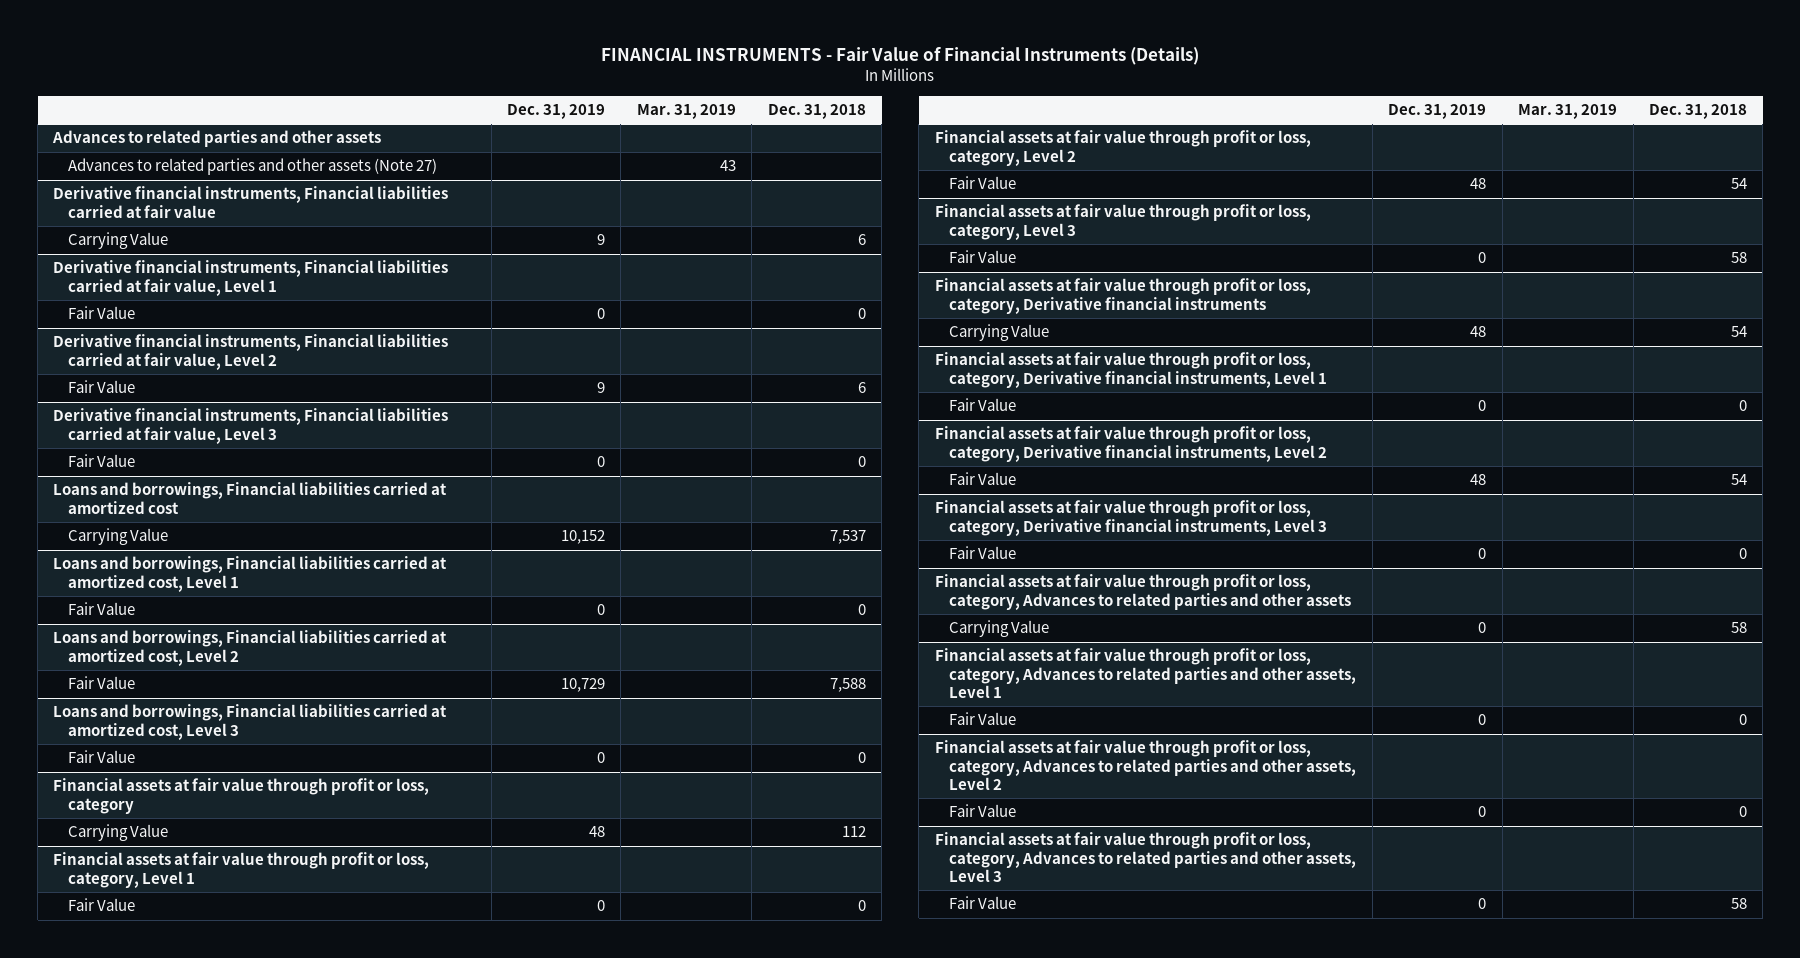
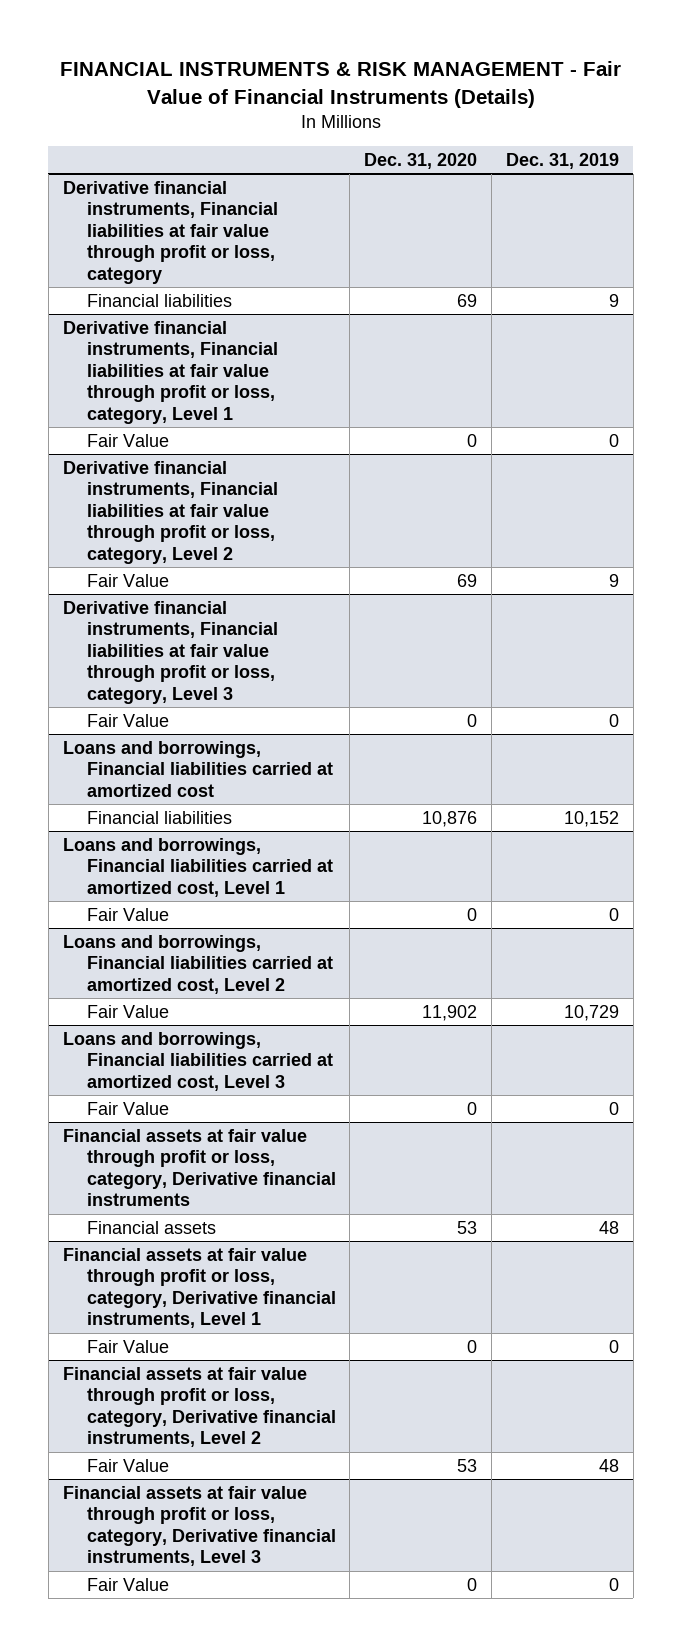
- FINANCIAL INSTRUMENTS - Fair Value of Financial Instruments (Details)
+ FINANCIAL INSTRUMENTS & RISK MANAGEMENT - Fair Value of Financial Instruments (Details)
- | Dec. 31, 2019 | Mar. 31, 2019 | Dec. 31, 2018
+ | Dec. 31, 2020 | Dec. 31, 2019
- Advances to related parties and other assets
- Advances to related parties and other assets (Note 27) | | 43 |
- Derivative financial instruments, Financial liabilities carried at fair value
- Carrying Value | 9 | | 6
- Derivative financial instruments, Financial liabilities carried at fair value, Level 1
+ Derivative financial instruments, Financial liabilities at fair value through profit or loss, category
+ Financial liabilities | 69 | 9
+ Derivative financial instruments, Financial liabilities at fair value through profit or loss, category, Level 1
- Derivative financial instruments, Financial liabilities carried at fair value, Level 2
+ Derivative financial instruments, Financial liabilities at fair value through profit or loss, category, Level 2
- Derivative financial instruments, Financial liabilities carried at fair value, Level 3
+ Derivative financial instruments, Financial liabilities at fair value through profit or loss, category, Level 3
@ Loans and borrowings, Financial liabilities carried at amortized cost
- Carrying Value | 10,152 | | 7,537
+ Financial liabilities | 10,876 | 10,152
- Financial assets at fair value through profit or loss, category
- Carrying Value | 48 | | 112
- Financial assets at fair value through profit or loss, category, Level 1
- Fair Value | 0 | | 0
- Financial assets at fair value through profit or loss, category, Level 2
- Fair Value | 48 | | 54
- Financial assets at fair value through profit or loss, category, Level 3
- Fair Value | 0 | | 58
@ Financial assets at fair value through profit or loss, category, Derivative financial instruments
- Carrying Value | 48 | | 54
+ Financial assets | 53 | 48
- Financial assets at fair value through profit or loss, category, Advances to related parties and other assets
- Carrying Value | 0 | | 58
- Financial assets at fair value through profit or loss, category, Advances to related parties and other assets, Level 1
- Fair Value | 0 | | 0
- Financial assets at fair value through profit or loss, category, Advances to related parties and other assets, Level 2
- Fair Value | 0 | | 0
- Financial assets at fair value through profit or loss, category, Advances to related parties and other assets, Level 3
- Fair Value | 0 | | 58

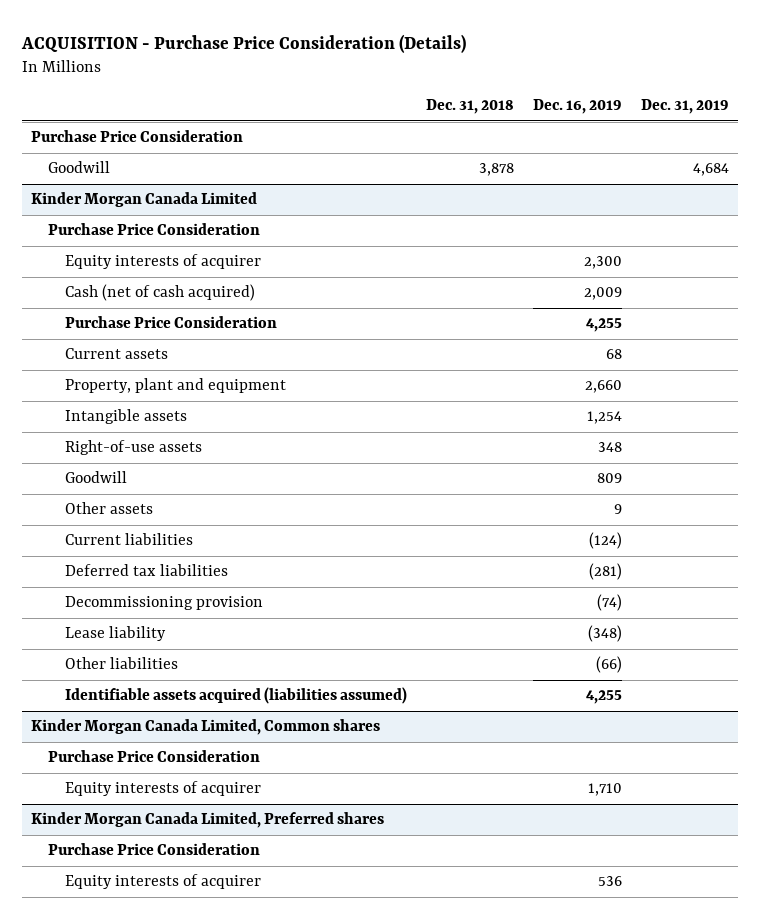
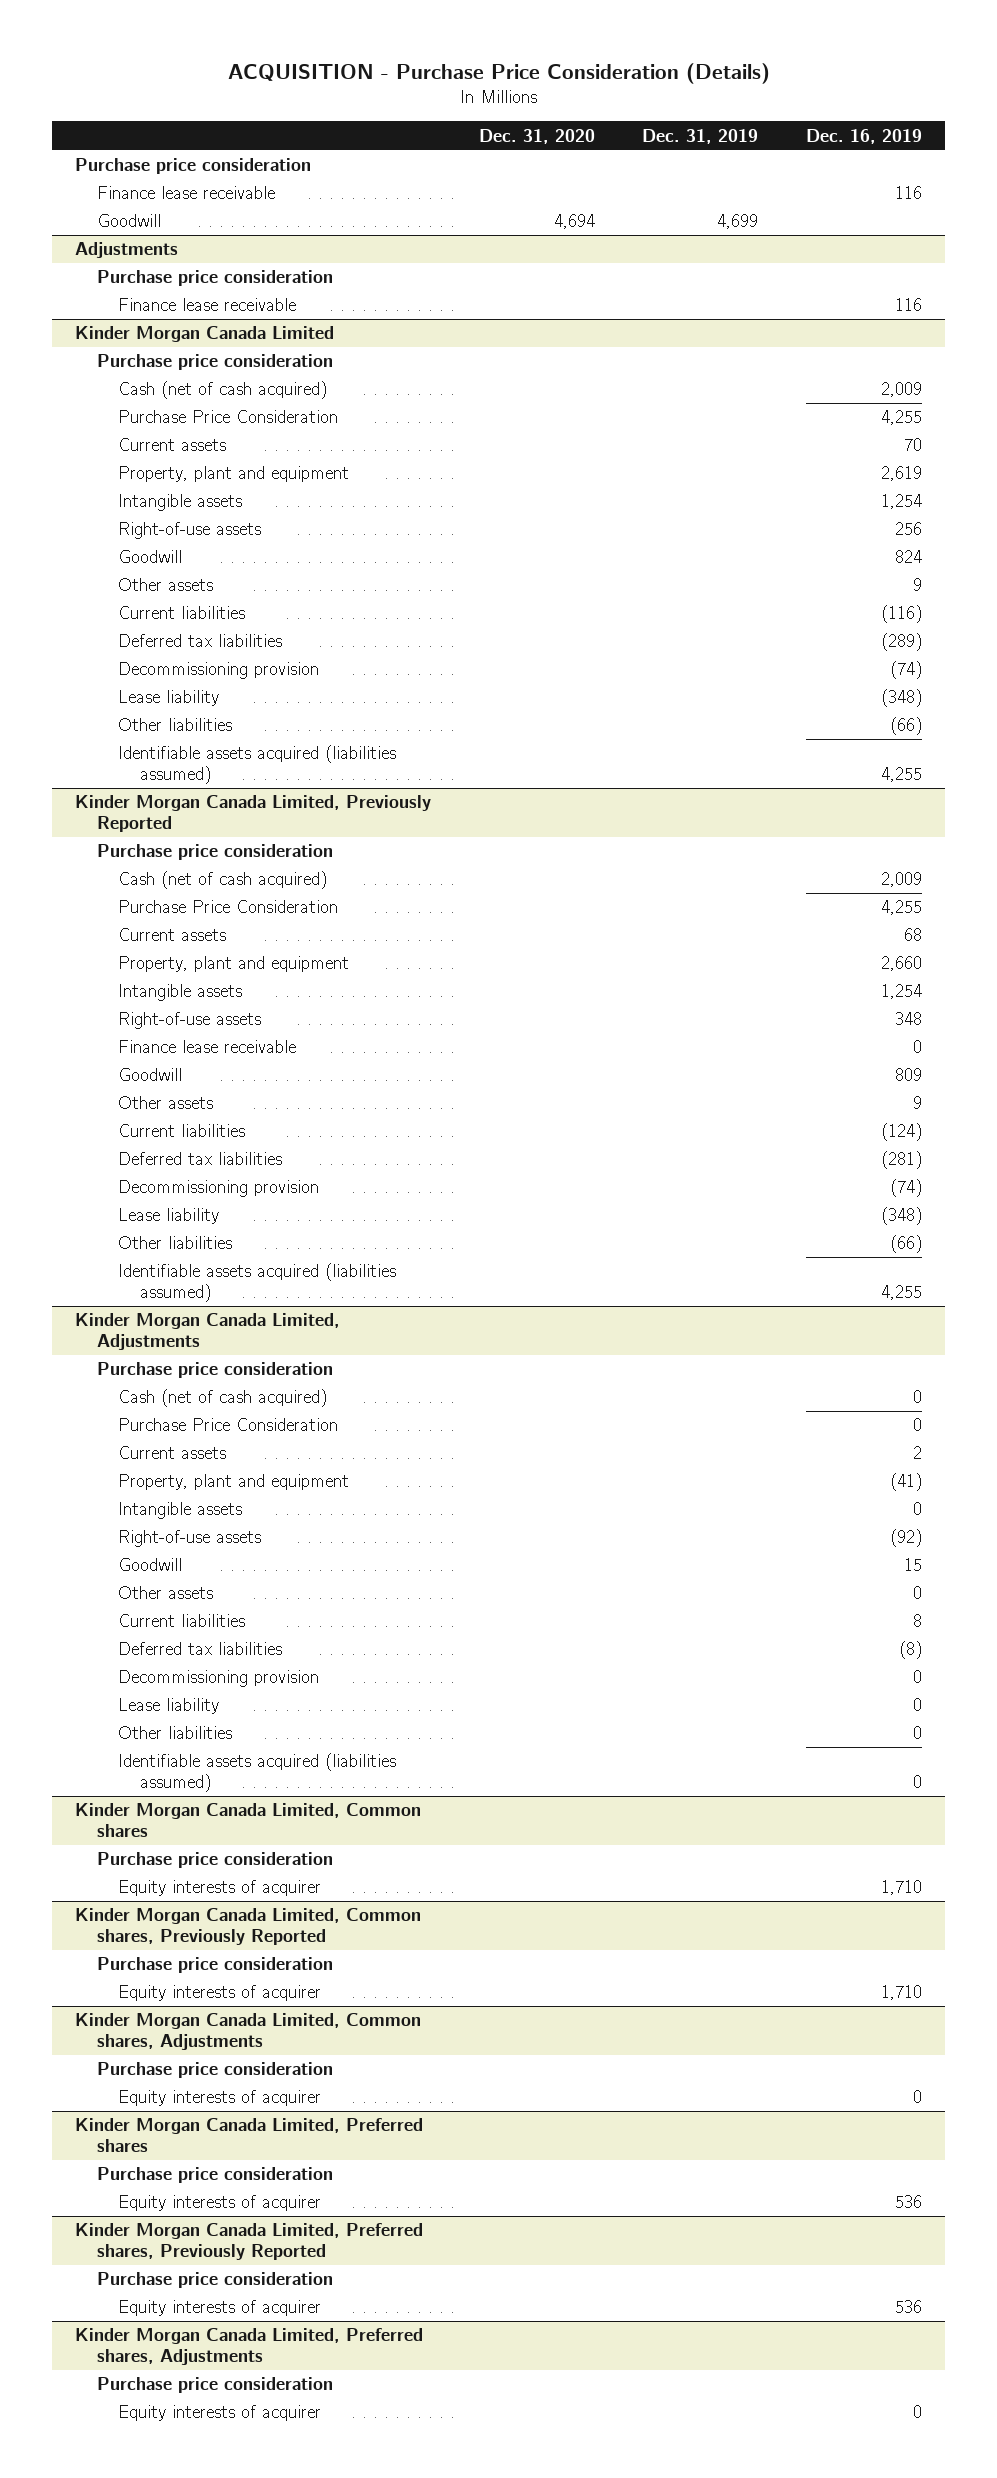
- | Dec. 31, 2018 | Dec. 16, 2019 | Dec. 31, 2019
+ | Dec. 31, 2020 | Dec. 31, 2019 | Dec. 16, 2019
- Purchase Price Consideration
- Goodwill | 3,878 | | 4,684
+ Purchase price consideration
+ Finance lease receivable | | | 116
+ Goodwill | 4,694 | 4,699 |
+ Adjustments
+ Purchase price consideration
+ Finance lease receivable | | | 116
@ Kinder Morgan Canada Limited
- Purchase Price Consideration
- Equity interests of acquirer | | 2,300 |
+ Purchase price consideration
+ Current assets | | | 70
+ Property, plant and equipment | | | 2,619
+ Intangible assets | | | 1,254
+ Right-of-use assets | | | 256
+ Goodwill | | | 824
+ Other assets | | | 9
+ Current liabilities | | | (116)
+ Deferred tax liabilities | | | (289)
+ Decommissioning provision | | | (74)
+ Lease liability | | | (348)
+ Other liabilities | | | (66)
+ Identifiable assets acquired (liabilities assumed) | | | 4,255
+ Kinder Morgan Canada Limited, Previously Reported
+ Purchase price consideration
+ Cash (net of cash acquired) | | | 2,009
+ Purchase Price Consideration | | | 4,255
+ Finance lease receivable | | | 0
+ Kinder Morgan Canada Limited, Adjustments
+ Purchase price consideration
+ Cash (net of cash acquired) | | | 0
+ Purchase Price Consideration | | | 0
+ Current assets | | | 2
+ Property, plant and equipment | | | (41)
+ Intangible assets | | | 0
+ Right-of-use assets | | | (92)
+ Goodwill | | | 15
+ Other assets | | | 0
+ Current liabilities | | | 8
+ Deferred tax liabilities | | | (8)
+ Decommissioning provision | | | 0
+ Lease liability | | | 0
+ Other liabilities | | | 0
+ Identifiable assets acquired (liabilities assumed) | | | 0
@ Kinder Morgan Canada Limited, Common shares
- Purchase Price Consideration
+ Purchase price consideration
+ Kinder Morgan Canada Limited, Common shares, Previously Reported
+ Purchase price consideration
+ Equity interests of acquirer | | | 1,710
+ Kinder Morgan Canada Limited, Common shares, Adjustments
+ Purchase price consideration
+ Equity interests of acquirer | | | 0
@ Kinder Morgan Canada Limited, Preferred shares
- Purchase Price Consideration
+ Purchase price consideration
+ Kinder Morgan Canada Limited, Preferred shares, Previously Reported
+ Purchase price consideration
+ Equity interests of acquirer | | | 536
+ Kinder Morgan Canada Limited, Preferred shares, Adjustments
+ Purchase price consideration
+ Equity interests of acquirer | | | 0

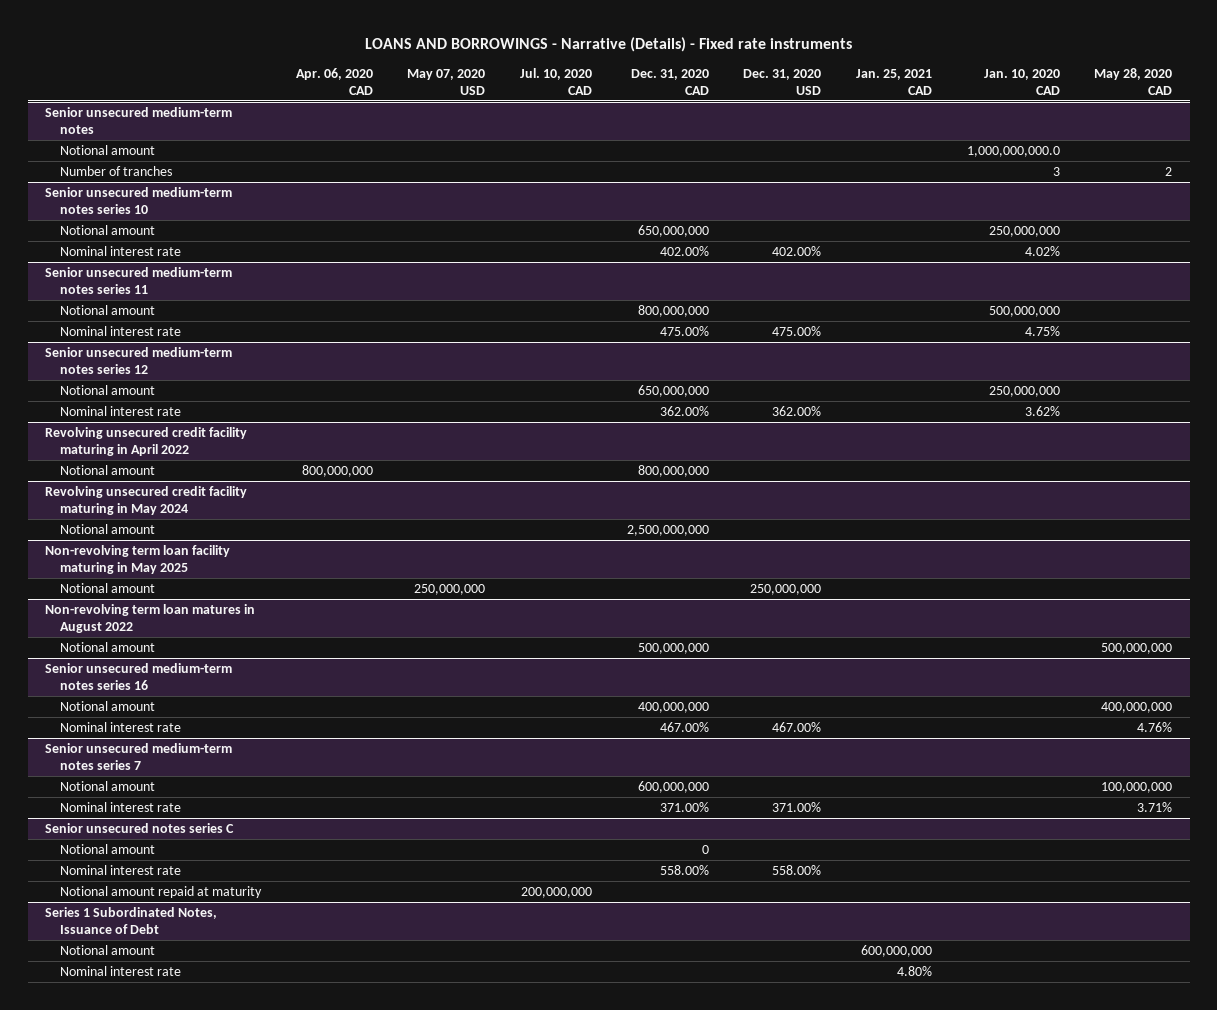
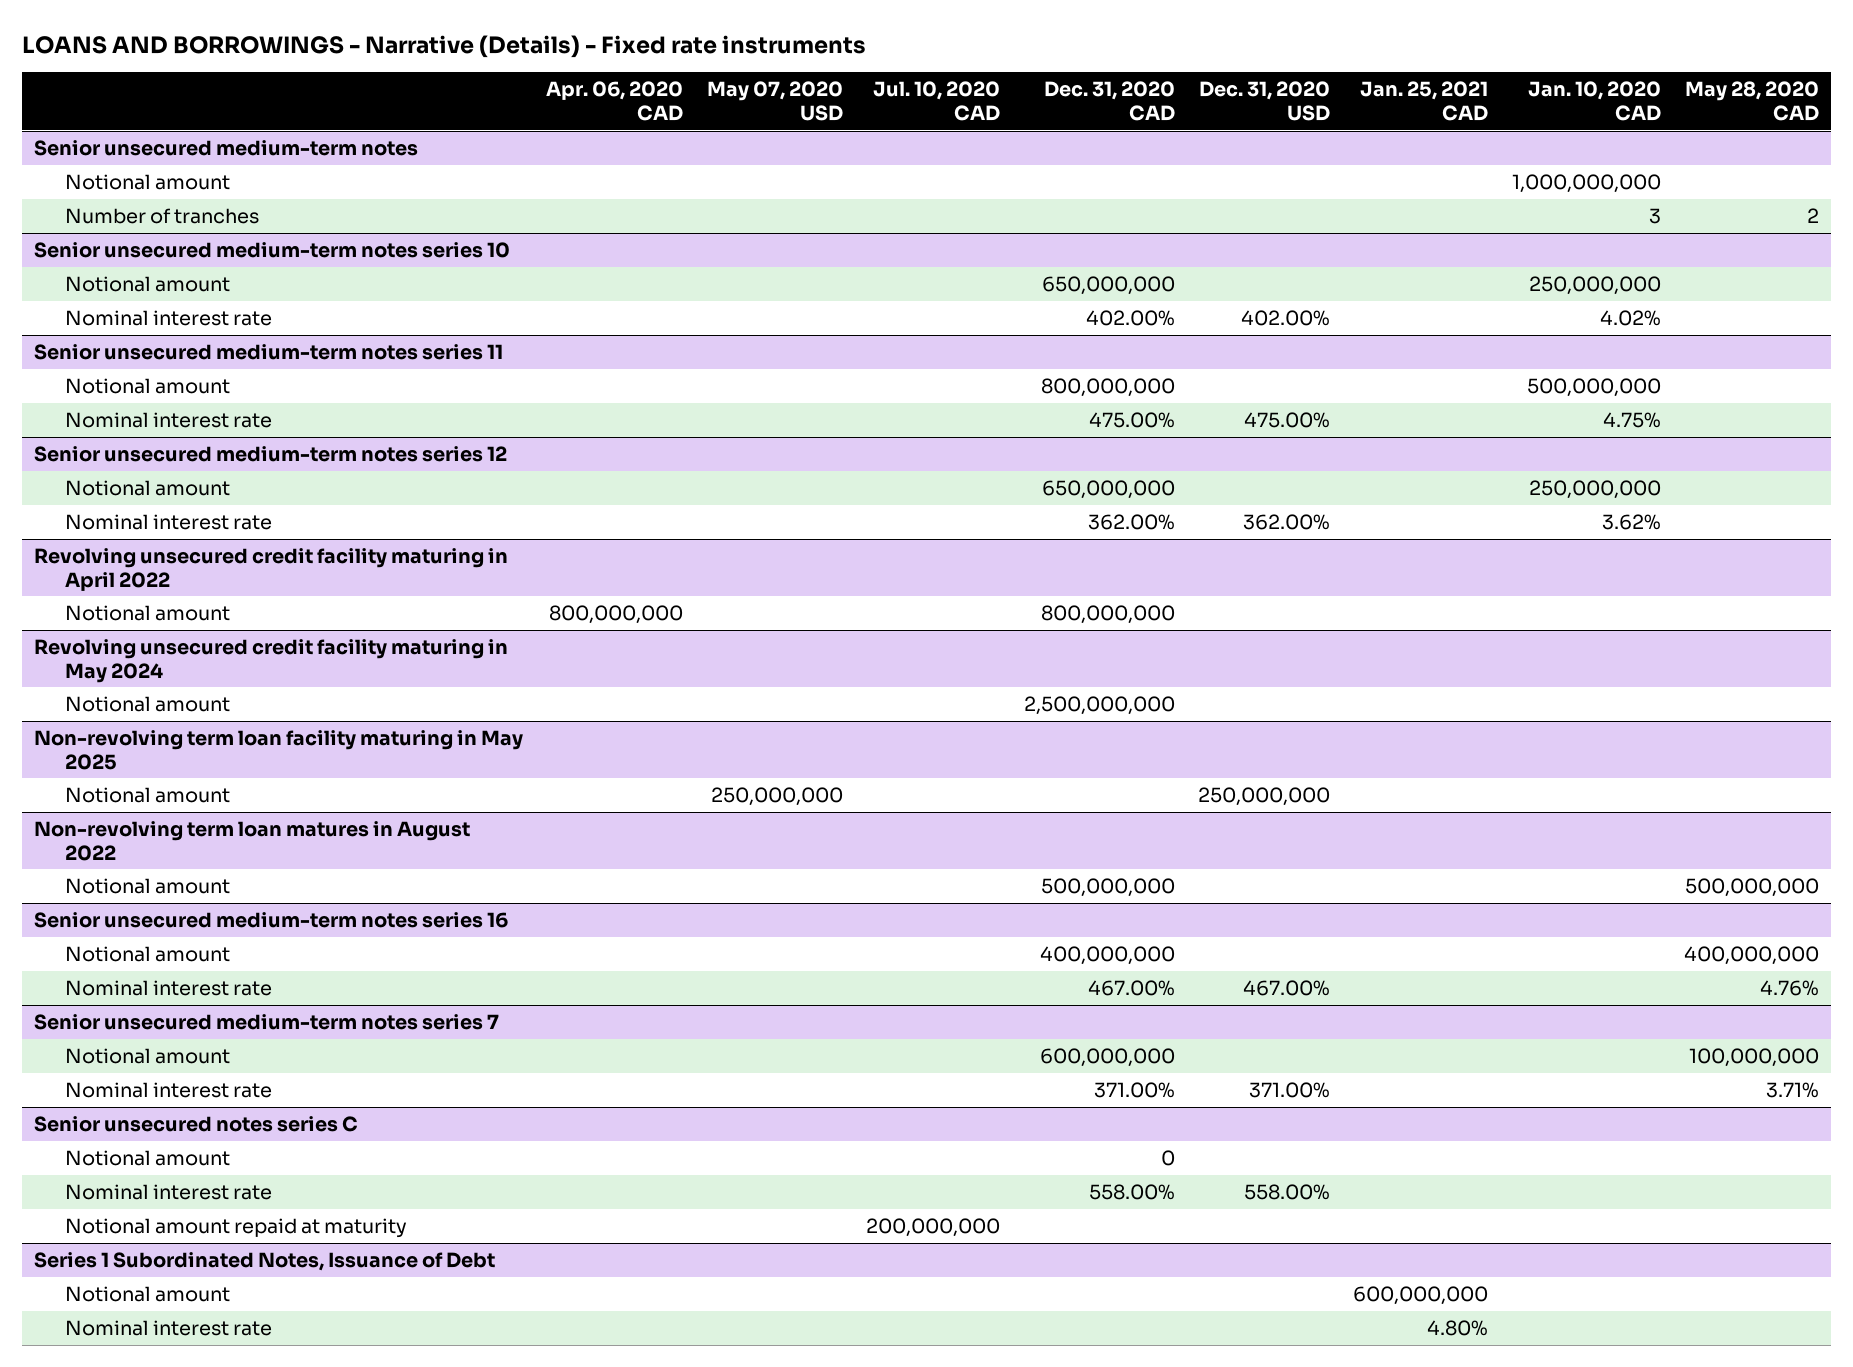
@ Senior unsecured medium-term notes
- Notional amount | | | | | | | 1,000,000,000.0 |
+ Notional amount | | | | | | | 1,000,000,000 |

